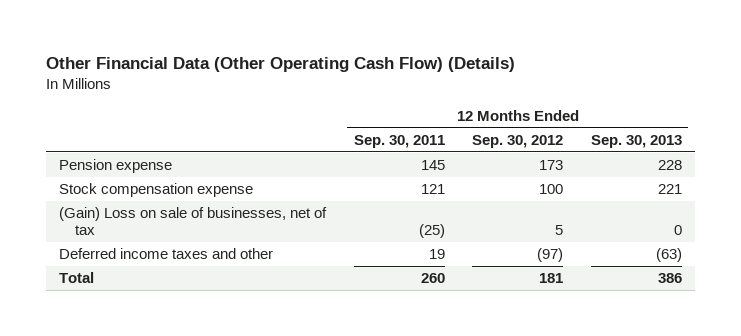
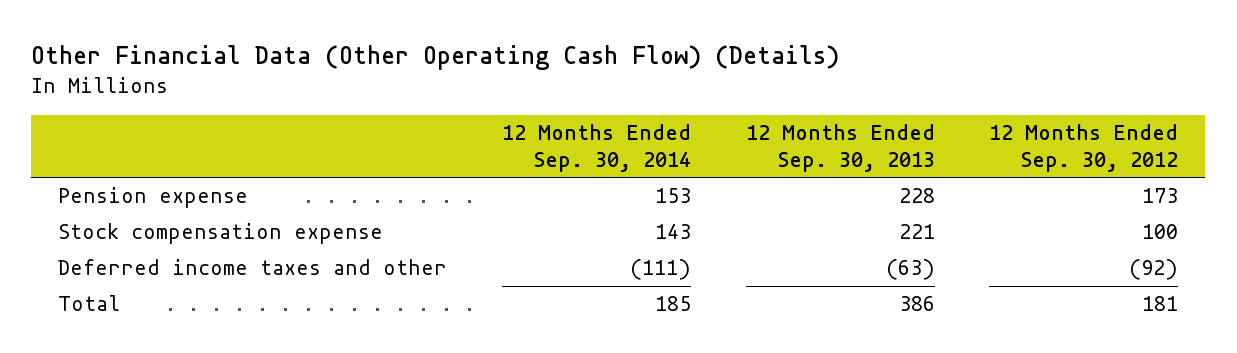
- | 12 Months Ended Sep. 30, 2011 | 12 Months Ended Sep. 30, 2012 | 12 Months Ended Sep. 30, 2013
+ | 12 Months Ended Sep. 30, 2014 | 12 Months Ended Sep. 30, 2013 | 12 Months Ended Sep. 30, 2012
- (Gain) Loss on sale of businesses, net of tax | (25) | 5 | 0
- Deferred income taxes and other | 19 | (97) | (63)
+ Deferred income taxes and other | (111) | (63) | (92)

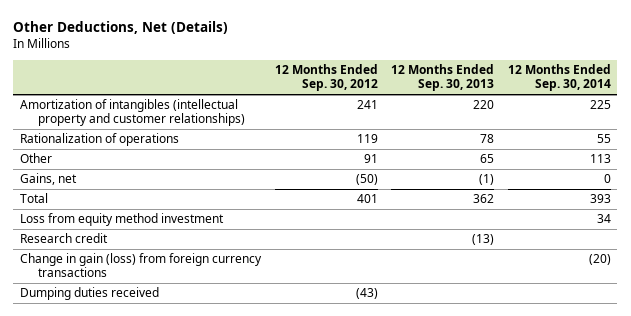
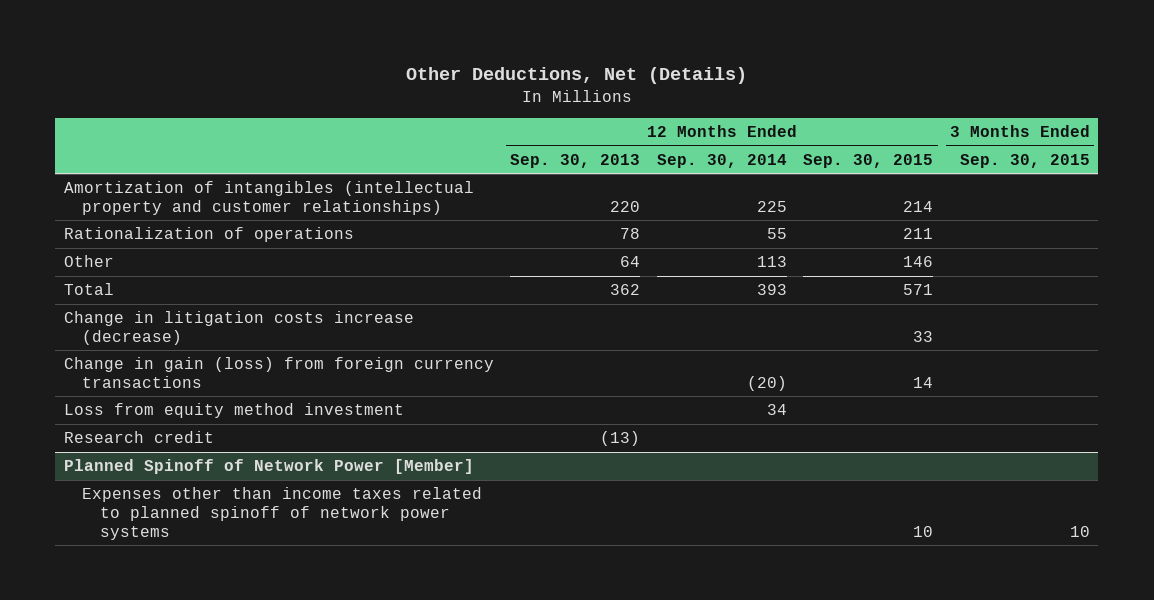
- | 12 Months Ended Sep. 30, 2012 | 12 Months Ended Sep. 30, 2013 | 12 Months Ended Sep. 30, 2014
+ | 12 Months Ended Sep. 30, 2013 | 12 Months Ended Sep. 30, 2014 | 12 Months Ended Sep. 30, 2015 | 3 Months Ended Sep. 30, 2015
- Other | 91 | 65 | 113
- Gains, net | (50) | (1) | 0
+ Other | 64 | 113 | 146 |
+ Change in litigation costs increase (decrease) | | | 33 |
moved up: Change in gain (loss) from foreign currency transactions | | (20) | 14 |
- Dumping duties received | (43) | |
+ Planned Spinoff of Network Power [Member]
+ Expenses other than income taxes related to planned spinoff of network power systems | | | 10 | 10

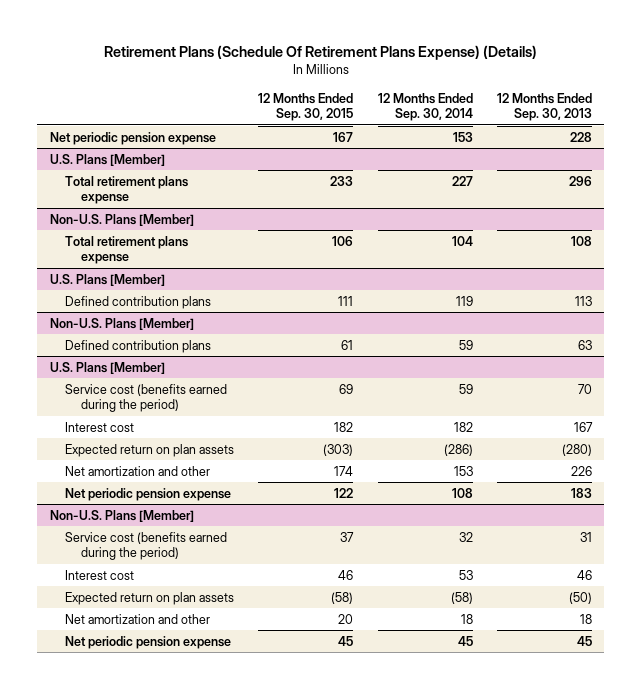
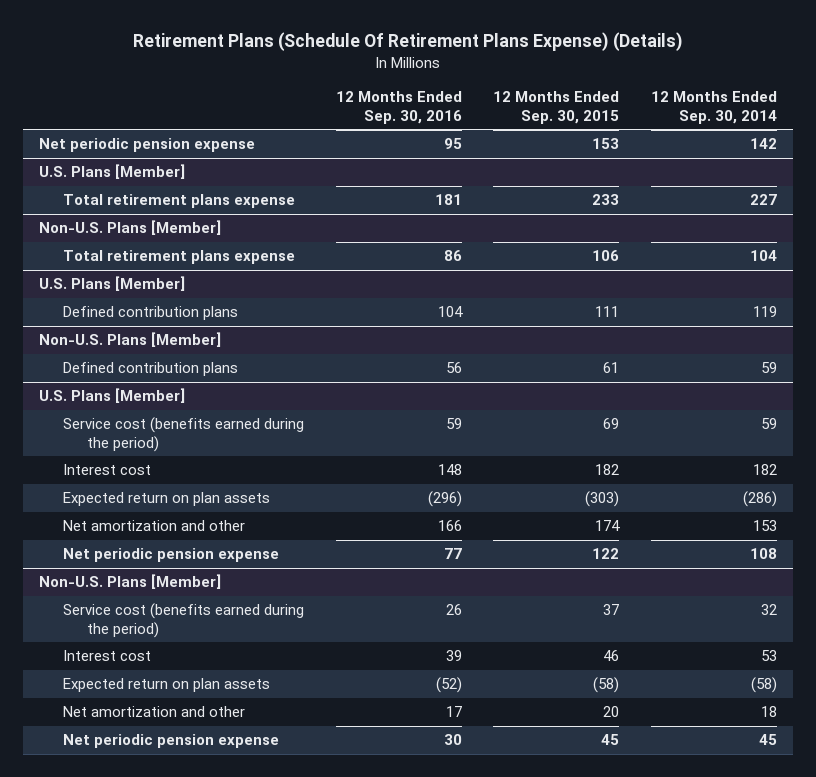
- | 12 Months Ended Sep. 30, 2015 | 12 Months Ended Sep. 30, 2014 | 12 Months Ended Sep. 30, 2013
+ | 12 Months Ended Sep. 30, 2016 | 12 Months Ended Sep. 30, 2015 | 12 Months Ended Sep. 30, 2014
- Net periodic pension expense | 167 | 153 | 228
+ Net periodic pension expense | 95 | 153 | 142

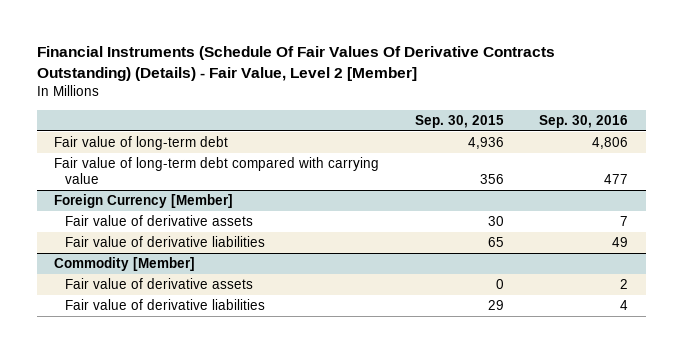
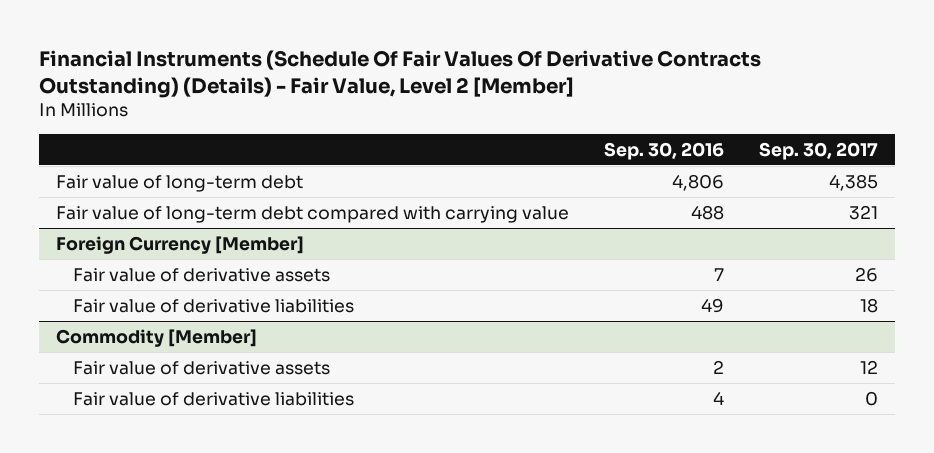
- | Sep. 30, 2015 | Sep. 30, 2016
+ | Sep. 30, 2016 | Sep. 30, 2017
- Fair value of long-term debt compared with carrying value | 356 | 477
+ Fair value of long-term debt compared with carrying value | 488 | 321

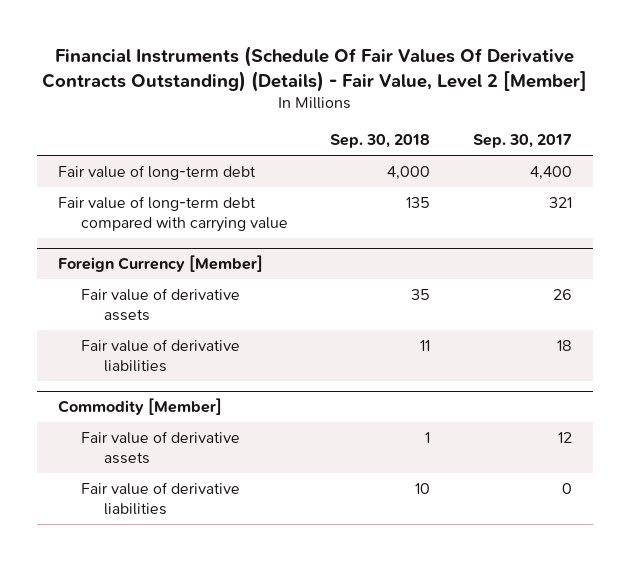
- | Sep. 30, 2016 | Sep. 30, 2017
+ | Sep. 30, 2018 | Sep. 30, 2017
- Fair value of long-term debt | 4,806 | 4,385
+ Fair value of long-term debt | 4,000 | 4,400

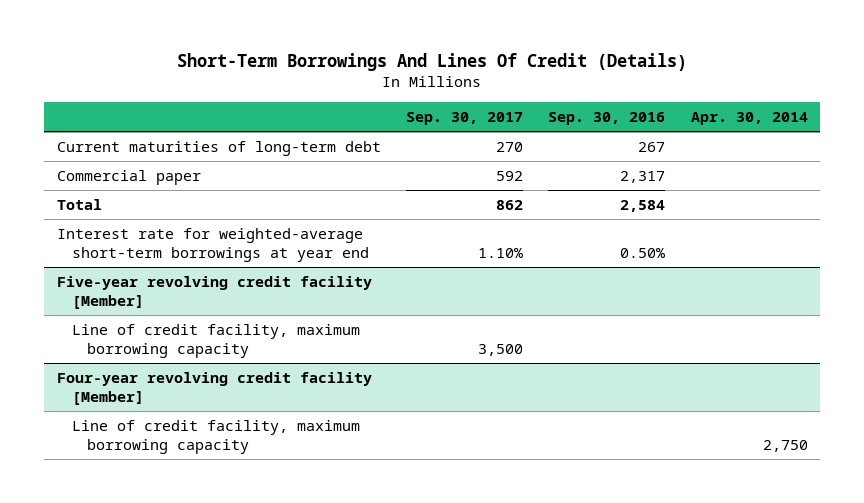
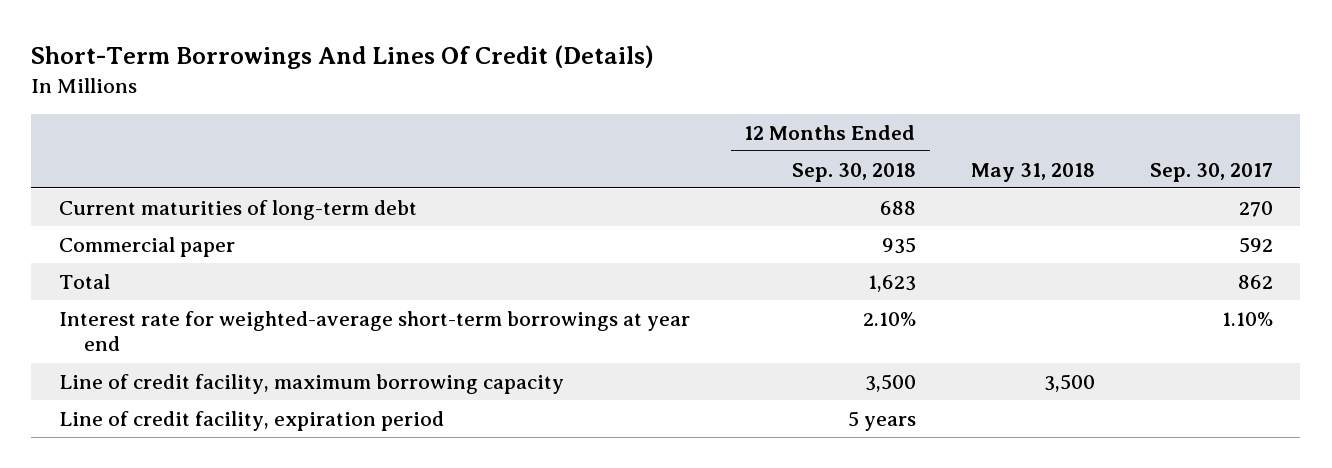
- | Sep. 30, 2017 | Sep. 30, 2016 | Apr. 30, 2014
+ | 12 Months Ended Sep. 30, 2018 | May 31, 2018 | Sep. 30, 2017
- Five-year revolving credit facility [Member]
- Line of credit facility, maximum borrowing capacity | 3,500 | |
- Four-year revolving credit facility [Member]
+ Line of credit facility, expiration period | 5 years | |

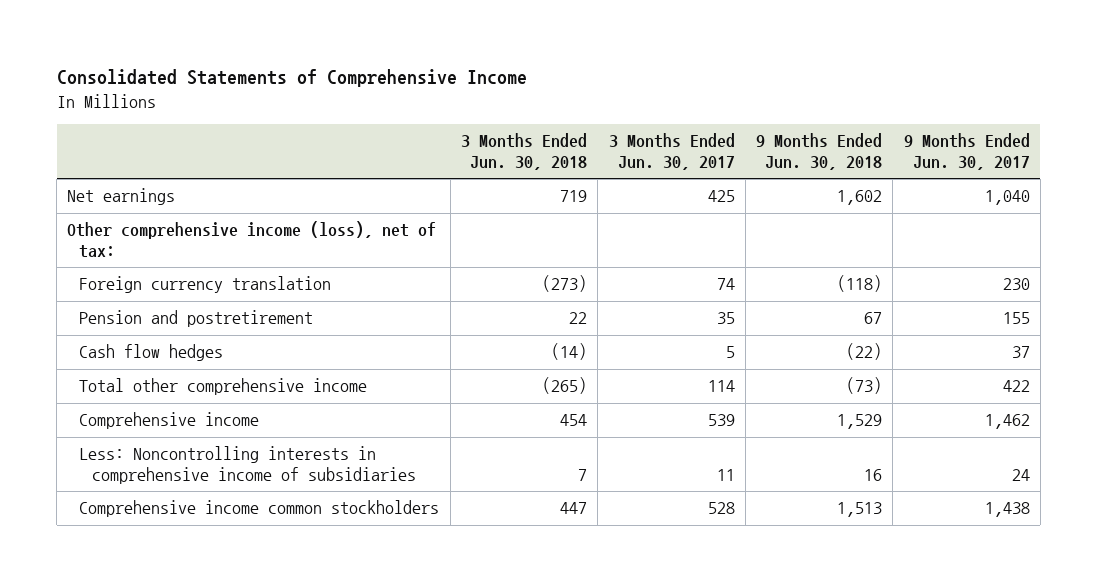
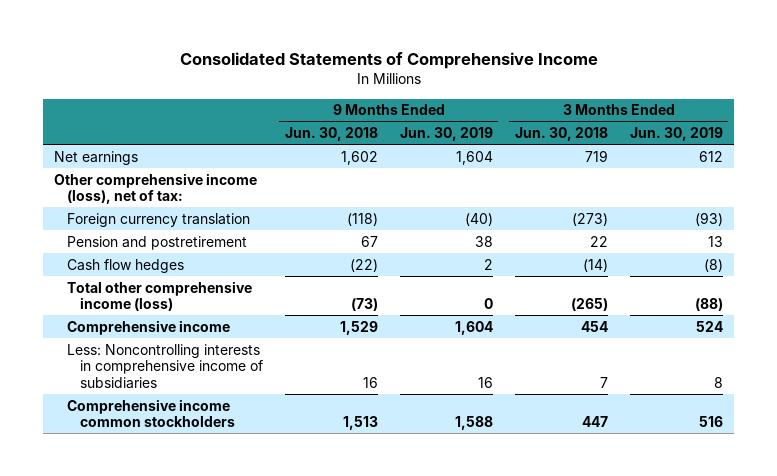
- | 3 Months Ended Jun. 30, 2018 | 3 Months Ended Jun. 30, 2017 | 9 Months Ended Jun. 30, 2018 | 9 Months Ended Jun. 30, 2017
+ | 9 Months Ended Jun. 30, 2018 | 9 Months Ended Jun. 30, 2019 | 3 Months Ended Jun. 30, 2018 | 3 Months Ended Jun. 30, 2019
- Total other comprehensive income | (265) | 114 | (73) | 422
+ Total other comprehensive income (loss) | (73) | 0 | (265) | (88)

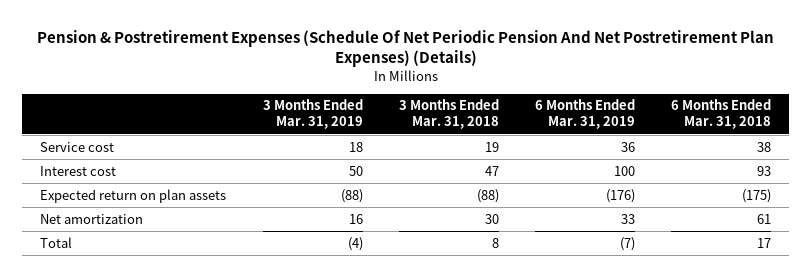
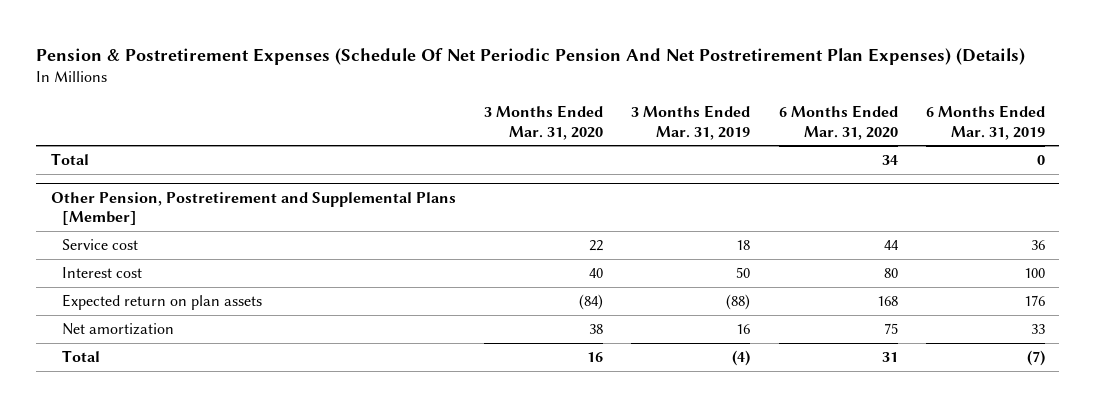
- | 3 Months Ended Mar. 31, 2019 | 3 Months Ended Mar. 31, 2018 | 6 Months Ended Mar. 31, 2019 | 6 Months Ended Mar. 31, 2018
+ | 3 Months Ended Mar. 31, 2020 | 3 Months Ended Mar. 31, 2019 | 6 Months Ended Mar. 31, 2020 | 6 Months Ended Mar. 31, 2019
+ Total | | | 34 | 0
+ Other Pension, Postretirement and Supplemental Plans [Member]
- Expected return on plan assets | (88) | (88) | (176) | (175)
+ Expected return on plan assets | (84) | (88) | 168 | 176

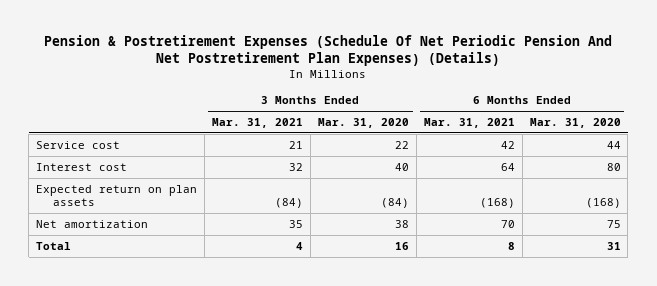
- | 3 Months Ended Mar. 31, 2020 | 3 Months Ended Mar. 31, 2019 | 6 Months Ended Mar. 31, 2020 | 6 Months Ended Mar. 31, 2019
+ | 3 Months Ended Mar. 31, 2021 | 3 Months Ended Mar. 31, 2020 | 6 Months Ended Mar. 31, 2021 | 6 Months Ended Mar. 31, 2020
- Total | | | 34 | 0
- Other Pension, Postretirement and Supplemental Plans [Member]
- Expected return on plan assets | (84) | (88) | 168 | 176
+ Expected return on plan assets | (84) | (84) | (168) | (168)

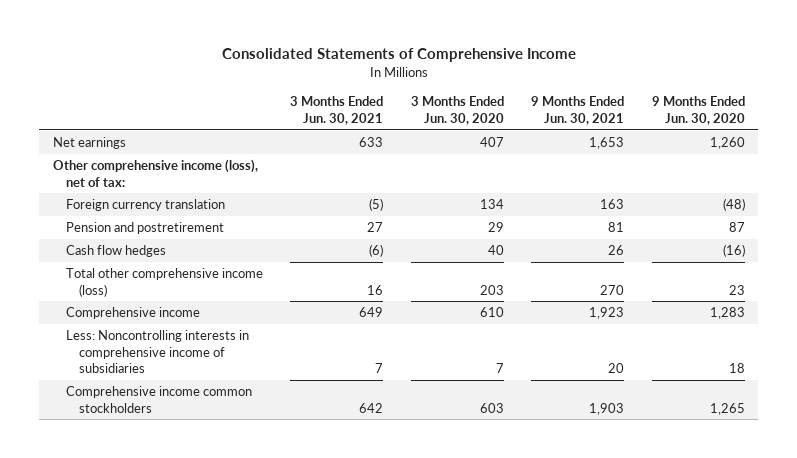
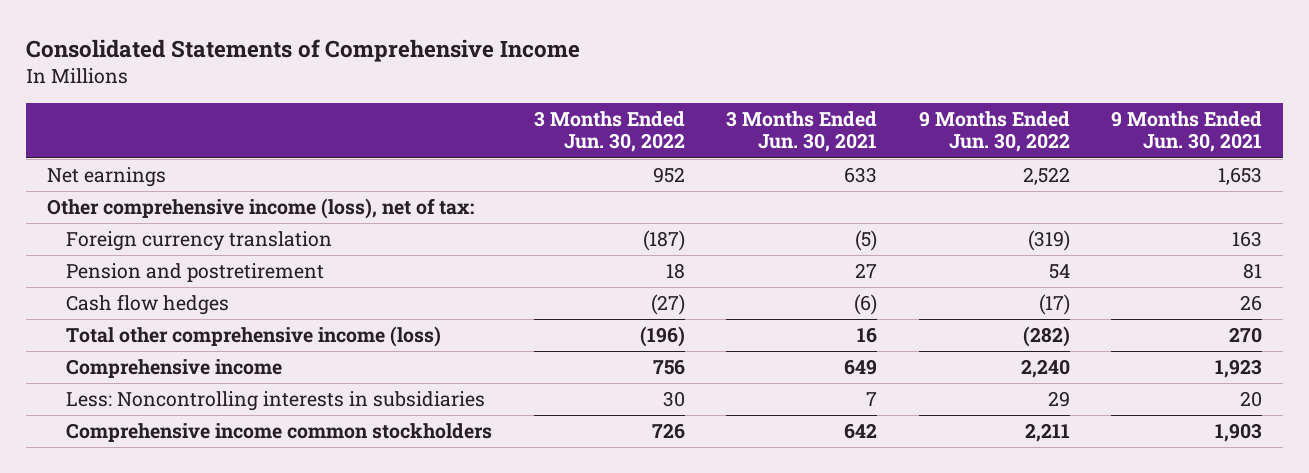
- | 3 Months Ended Jun. 30, 2021 | 3 Months Ended Jun. 30, 2020 | 9 Months Ended Jun. 30, 2021 | 9 Months Ended Jun. 30, 2020
+ | 3 Months Ended Jun. 30, 2022 | 3 Months Ended Jun. 30, 2021 | 9 Months Ended Jun. 30, 2022 | 9 Months Ended Jun. 30, 2021
- Less: Noncontrolling interests in comprehensive income of subsidiaries | 7 | 7 | 20 | 18
+ Less: Noncontrolling interests in subsidiaries | 30 | 7 | 29 | 20

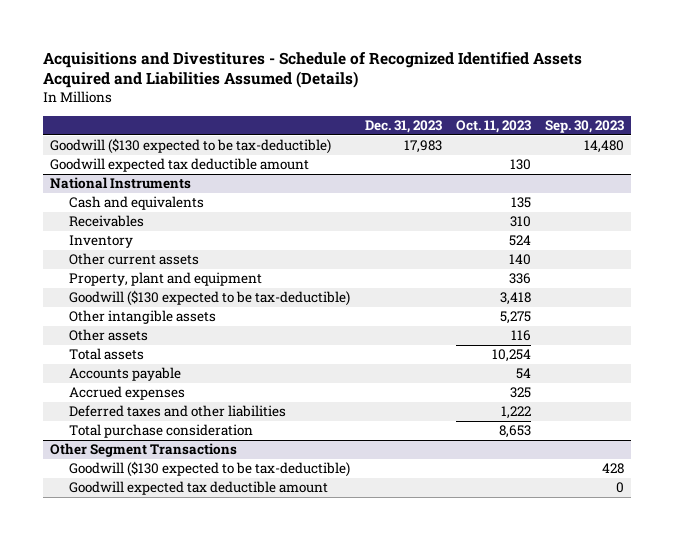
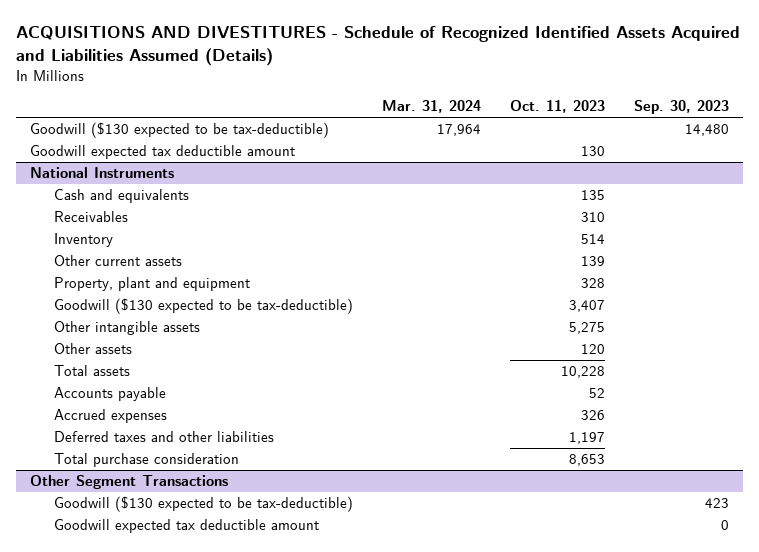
- Acquisitions and Divestitures - Schedule of Recognized Identified Assets Acquired and Liabilities Assumed (Details)
+ ACQUISITIONS AND DIVESTITURES - Schedule of Recognized Identified Assets Acquired and Liabilities Assumed (Details)
- | Dec. 31, 2023 | Oct. 11, 2023 | Sep. 30, 2023
+ | Mar. 31, 2024 | Oct. 11, 2023 | Sep. 30, 2023
@ National Instruments
- Inventory | | 524 |
- Other current assets | | 140 |
- Property, plant and equipment | | 336 |
- Goodwill ($130 expected to be tax-deductible) | | 3,418 |
+ Inventory | | 514 |
+ Other current assets | | 139 |
+ Property, plant and equipment | | 328 |
+ Goodwill ($130 expected to be tax-deductible) | | 3,407 |
- Other assets | | 116 |
- Total assets | | 10,254 |
- Accounts payable | | 54 |
- Accrued expenses | | 325 |
- Deferred taxes and other liabilities | | 1,222 |
+ Other assets | | 120 |
+ Total assets | | 10,228 |
+ Accounts payable | | 52 |
+ Accrued expenses | | 326 |
+ Deferred taxes and other liabilities | | 1,197 |
@ Other Segment Transactions
- Goodwill ($130 expected to be tax-deductible) | | | 428
+ Goodwill ($130 expected to be tax-deductible) | | | 423

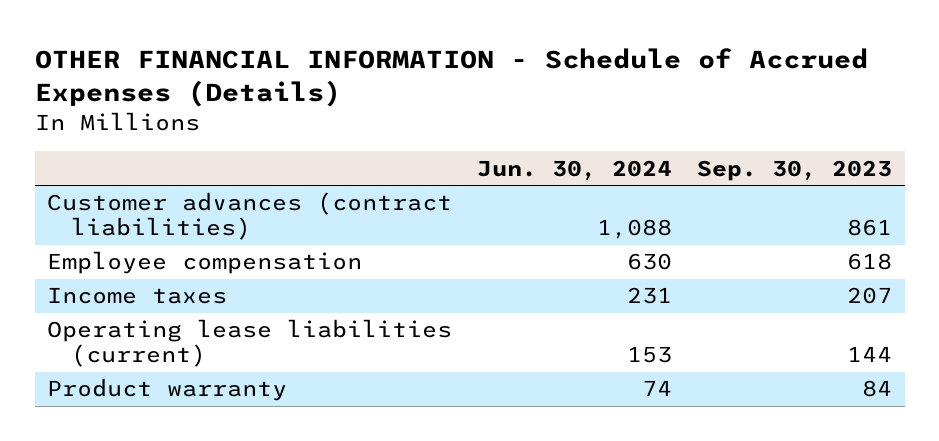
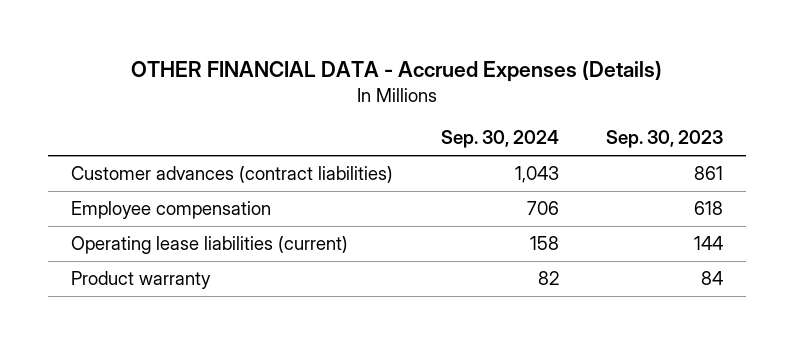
- OTHER FINANCIAL INFORMATION - Schedule of Accrued Expenses (Details)
+ OTHER FINANCIAL DATA - Accrued Expenses (Details)
- | Jun. 30, 2024 | Sep. 30, 2023
+ | Sep. 30, 2024 | Sep. 30, 2023
- Income taxes | 231 | 207

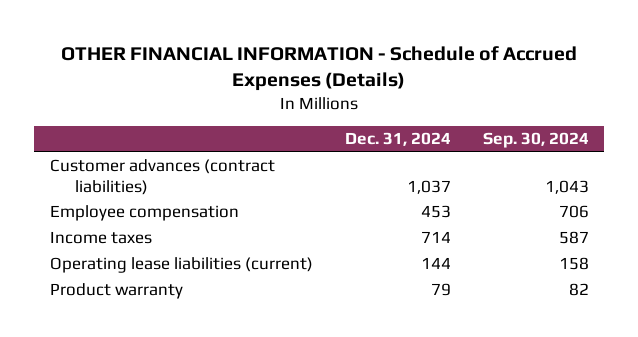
- OTHER FINANCIAL DATA - Accrued Expenses (Details)
+ OTHER FINANCIAL INFORMATION - Schedule of Accrued Expenses (Details)
- | Sep. 30, 2024 | Sep. 30, 2023
+ | Dec. 31, 2024 | Sep. 30, 2024
+ Income taxes | 714 | 587

